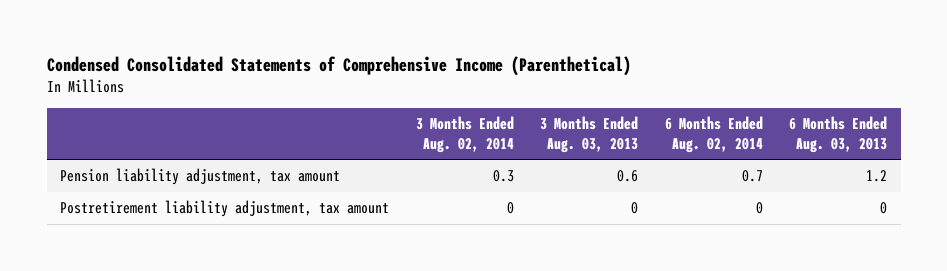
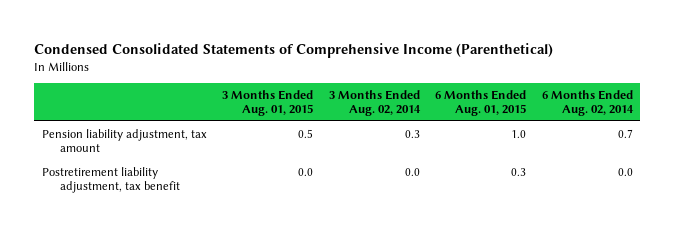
- | 3 Months Ended Aug. 02, 2014 | 3 Months Ended Aug. 03, 2013 | 6 Months Ended Aug. 02, 2014 | 6 Months Ended Aug. 03, 2013
+ | 3 Months Ended Aug. 01, 2015 | 3 Months Ended Aug. 02, 2014 | 6 Months Ended Aug. 01, 2015 | 6 Months Ended Aug. 02, 2014
- Postretirement liability adjustment, tax amount | 0 | 0 | 0 | 0
+ Postretirement liability adjustment, tax benefit | 0.0 | 0.0 | 0.3 | 0.0

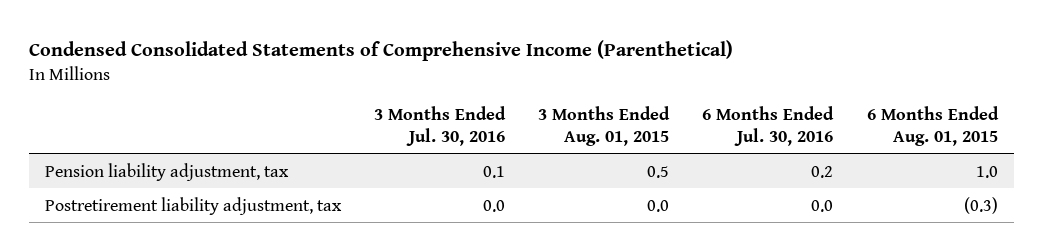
- | 3 Months Ended Aug. 01, 2015 | 3 Months Ended Aug. 02, 2014 | 6 Months Ended Aug. 01, 2015 | 6 Months Ended Aug. 02, 2014
+ | 3 Months Ended Jul. 30, 2016 | 3 Months Ended Aug. 01, 2015 | 6 Months Ended Jul. 30, 2016 | 6 Months Ended Aug. 01, 2015
- Pension liability adjustment, tax amount | 0.5 | 0.3 | 1.0 | 0.7
- Postretirement liability adjustment, tax benefit | 0.0 | 0.0 | 0.3 | 0.0
+ Pension liability adjustment, tax | 0.1 | 0.5 | 0.2 | 1.0
+ Postretirement liability adjustment, tax | 0.0 | 0.0 | 0.0 | (0.3)

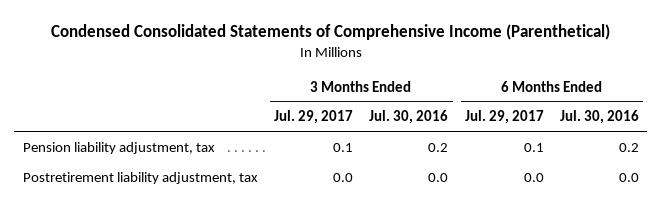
- | 3 Months Ended Jul. 30, 2016 | 3 Months Ended Aug. 01, 2015 | 6 Months Ended Jul. 30, 2016 | 6 Months Ended Aug. 01, 2015
+ | 3 Months Ended Jul. 29, 2017 | 3 Months Ended Jul. 30, 2016 | 6 Months Ended Jul. 29, 2017 | 6 Months Ended Jul. 30, 2016
- Pension liability adjustment, tax | 0.1 | 0.5 | 0.2 | 1.0
+ Pension liability adjustment, tax | 0.1 | 0.2 | 0.1 | 0.2

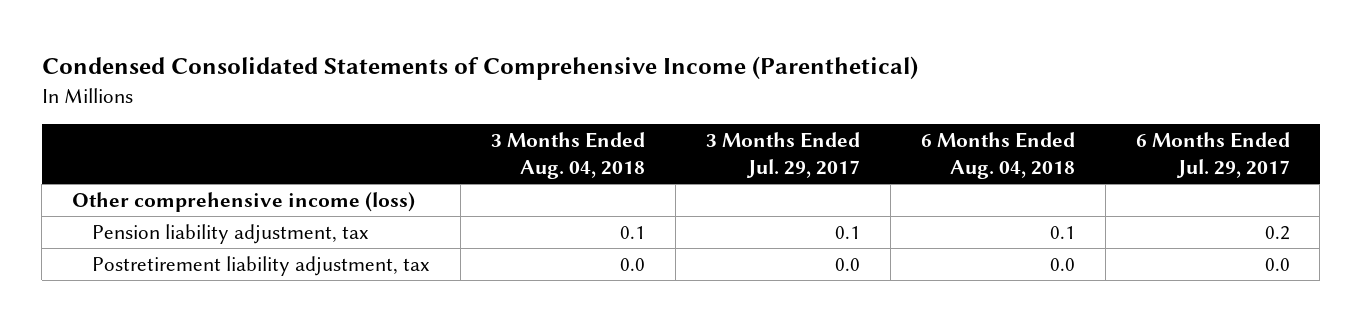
- | 3 Months Ended Jul. 29, 2017 | 3 Months Ended Jul. 30, 2016 | 6 Months Ended Jul. 29, 2017 | 6 Months Ended Jul. 30, 2016
+ | 3 Months Ended Aug. 04, 2018 | 3 Months Ended Jul. 29, 2017 | 6 Months Ended Aug. 04, 2018 | 6 Months Ended Jul. 29, 2017
- Pension liability adjustment, tax | 0.1 | 0.2 | 0.1 | 0.2
+ Other comprehensive income (loss)
+ Pension liability adjustment, tax | 0.1 | 0.1 | 0.1 | 0.2

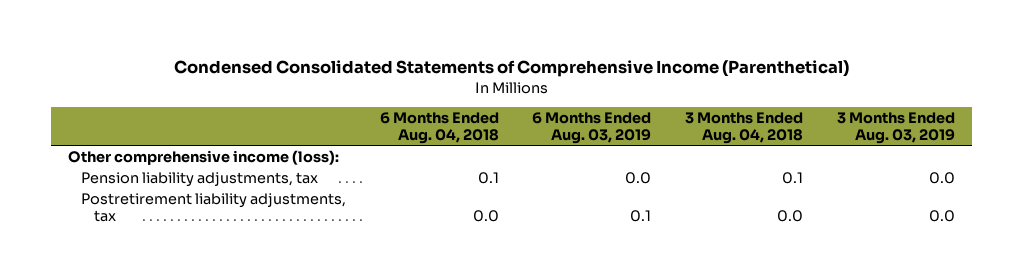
- | 3 Months Ended Aug. 04, 2018 | 3 Months Ended Jul. 29, 2017 | 6 Months Ended Aug. 04, 2018 | 6 Months Ended Jul. 29, 2017
+ | 6 Months Ended Aug. 04, 2018 | 6 Months Ended Aug. 03, 2019 | 3 Months Ended Aug. 04, 2018 | 3 Months Ended Aug. 03, 2019
- Other comprehensive income (loss)
- Pension liability adjustment, tax | 0.1 | 0.1 | 0.1 | 0.2
- Postretirement liability adjustment, tax | 0.0 | 0.0 | 0.0 | 0.0
+ Other comprehensive income (loss):
+ Pension liability adjustments, tax | 0.1 | 0.0 | 0.1 | 0.0
+ Postretirement liability adjustments, tax | 0.0 | 0.1 | 0.0 | 0.0

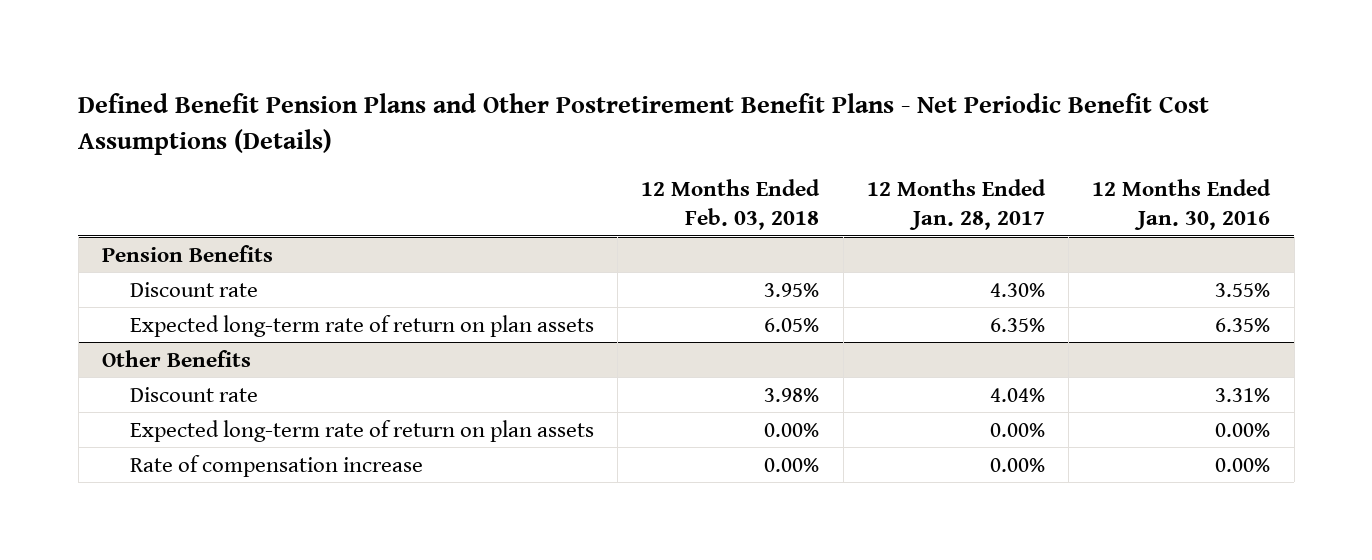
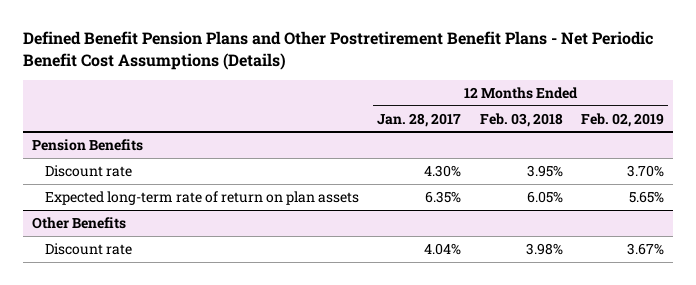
- | 12 Months Ended Feb. 03, 2018 | 12 Months Ended Jan. 28, 2017 | 12 Months Ended Jan. 30, 2016
+ | 12 Months Ended Jan. 28, 2017 | 12 Months Ended Feb. 03, 2018 | 12 Months Ended Feb. 02, 2019
@ Other Benefits
- Expected long-term rate of return on plan assets | 0.00% | 0.00% | 0.00%
- Rate of compensation increase | 0.00% | 0.00% | 0.00%

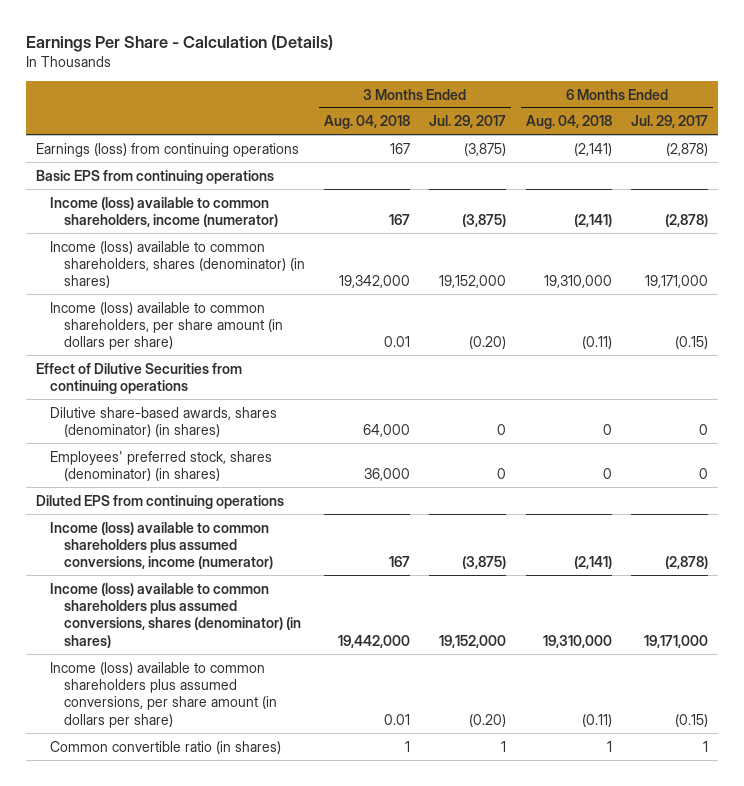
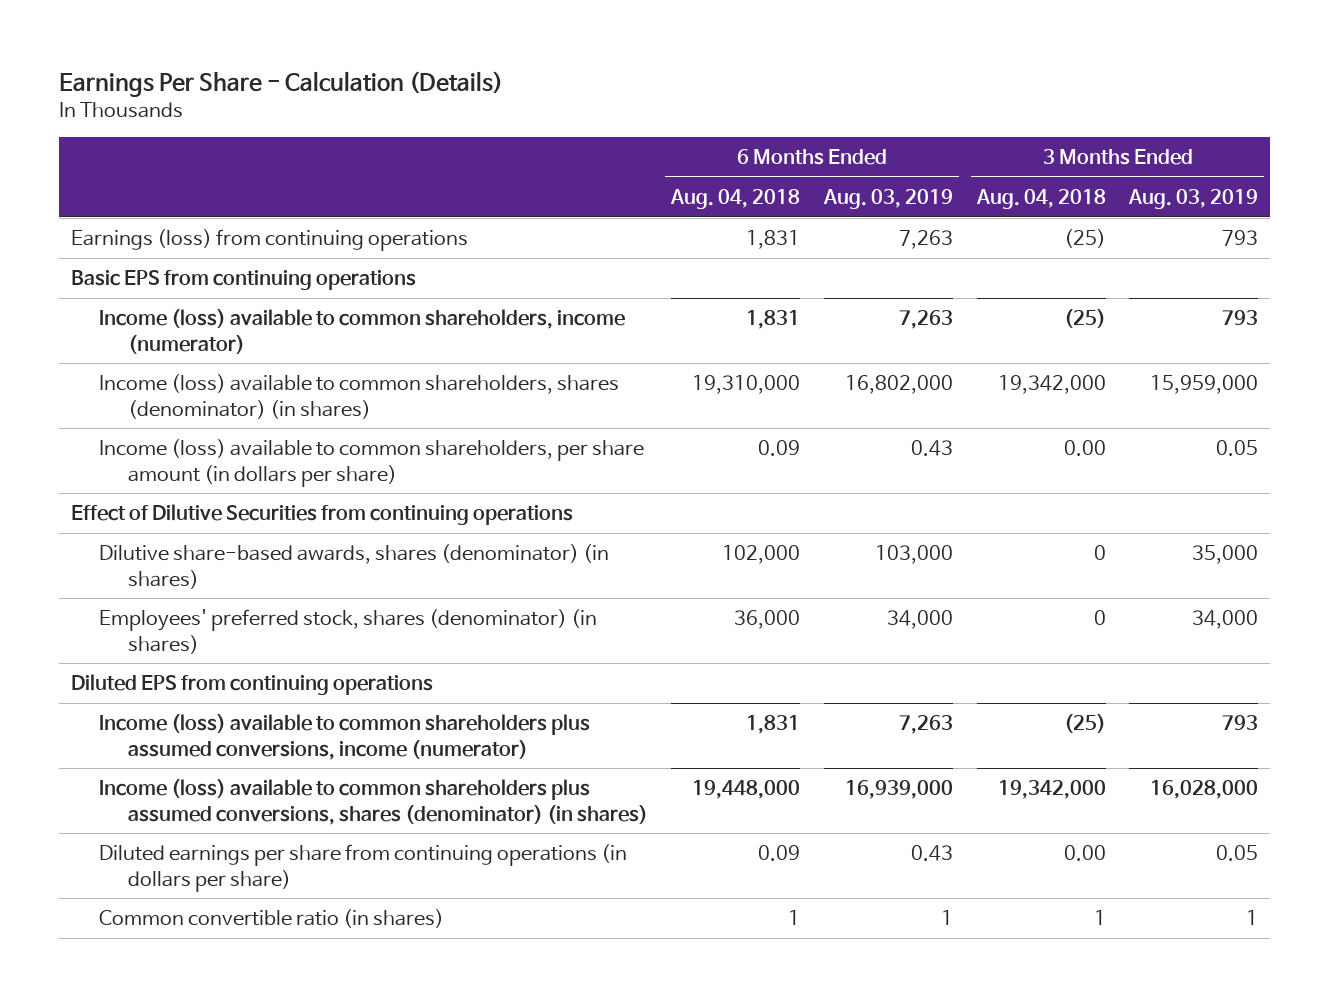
- | 3 Months Ended Aug. 04, 2018 | 3 Months Ended Jul. 29, 2017 | 6 Months Ended Aug. 04, 2018 | 6 Months Ended Jul. 29, 2017
+ | 6 Months Ended Aug. 04, 2018 | 6 Months Ended Aug. 03, 2019 | 3 Months Ended Aug. 04, 2018 | 3 Months Ended Aug. 03, 2019
- Earnings (loss) from continuing operations | 167 | (3,875) | (2,141) | (2,878)
+ Earnings (loss) from continuing operations | 1,831 | 7,263 | (25) | 793
- Income (loss) available to common shareholders, income (numerator) | 167 | (3,875) | (2,141) | (2,878)
+ Income (loss) available to common shareholders, income (numerator) | 1,831 | 7,263 | (25) | 793
- Income (loss) available to common shareholders, per share amount (in dollars per share) | 0.01 | (0.20) | (0.11) | (0.15)
+ Income (loss) available to common shareholders, per share amount (in dollars per share) | 0.09 | 0.43 | 0.00 | 0.05
- Dilutive share-based awards, shares (denominator) (in shares) | 64,000 | 0 | 0 | 0
- Employees' preferred stock, shares (denominator) (in shares) | 36,000 | 0 | 0 | 0
+ Dilutive share-based awards, shares (denominator) (in shares) | 102,000 | 103,000 | 0 | 35,000
+ Employees' preferred stock, shares (denominator) (in shares) | 36,000 | 34,000 | 0 | 34,000
- Income (loss) available to common shareholders plus assumed conversions, income (numerator) | 167 | (3,875) | (2,141) | (2,878)
- Income (loss) available to common shareholders plus assumed conversions, shares (denominator) (in shares) | 19,442,000 | 19,152,000 | 19,310,000 | 19,171,000
- Income (loss) available to common shareholders plus assumed conversions, per share amount (in dollars per share) | 0.01 | (0.20) | (0.11) | (0.15)
+ Income (loss) available to common shareholders plus assumed conversions, income (numerator) | 1,831 | 7,263 | (25) | 793
+ Income (loss) available to common shareholders plus assumed conversions, shares (denominator) (in shares) | 19,448,000 | 16,939,000 | 19,342,000 | 16,028,000
+ Diluted earnings per share from continuing operations (in dollars per share) | 0.09 | 0.43 | 0.00 | 0.05

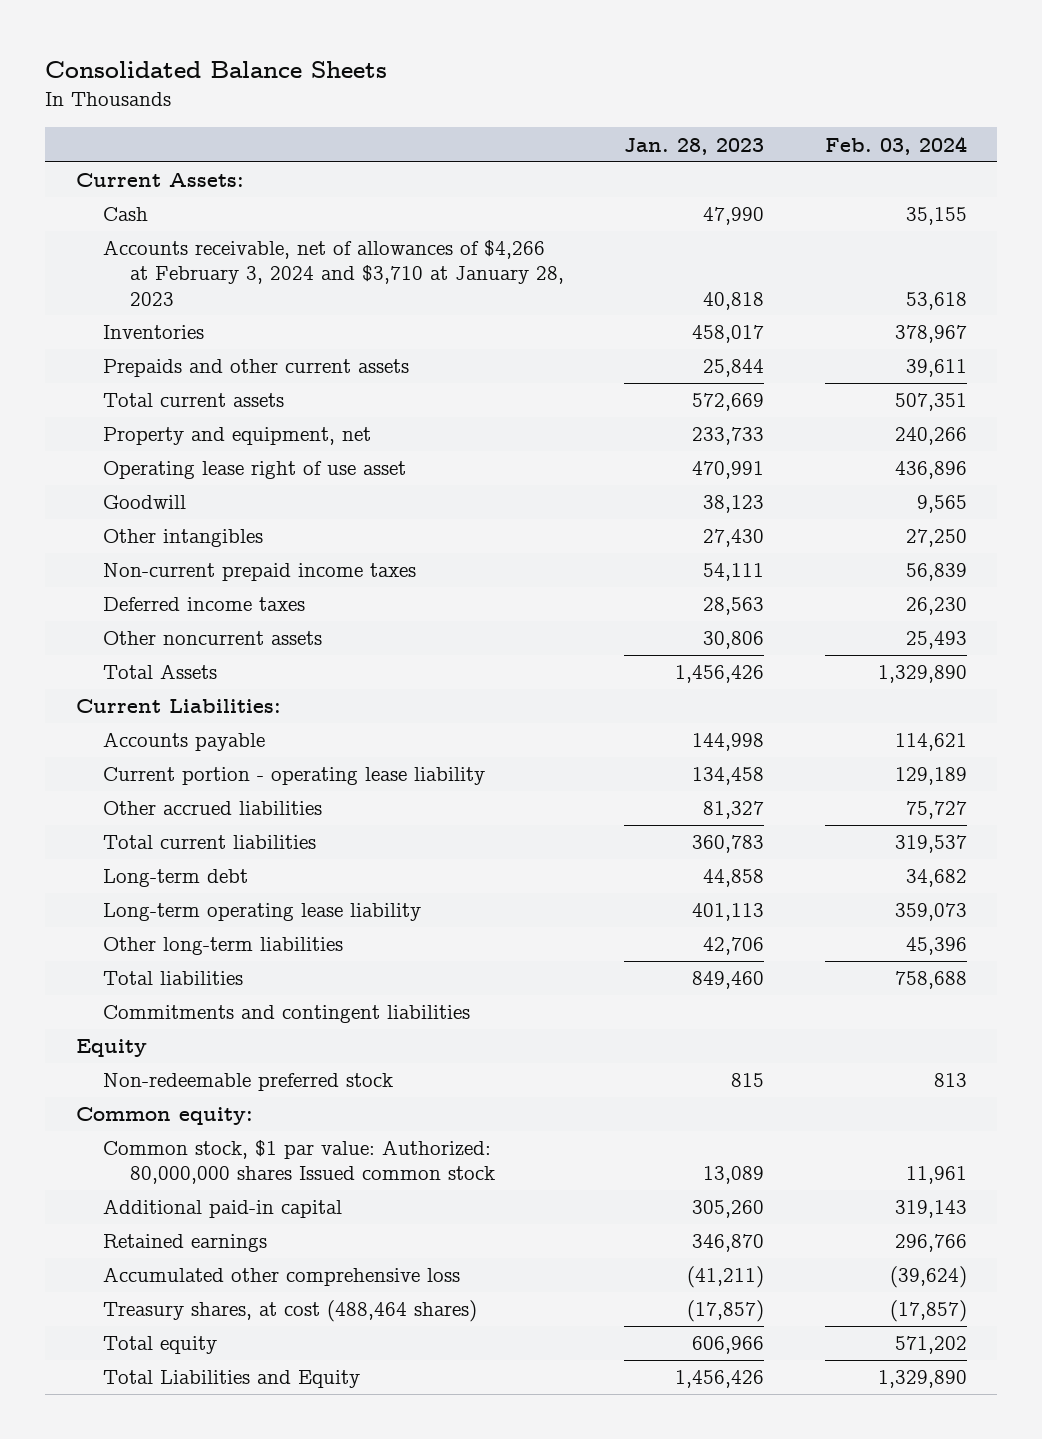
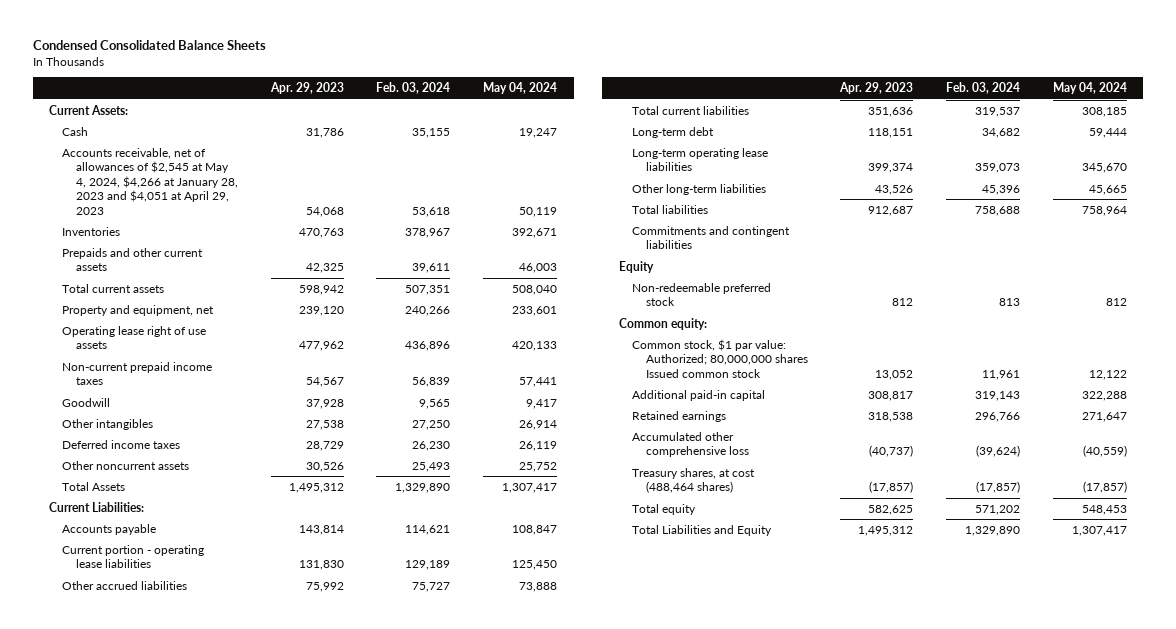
- Consolidated Balance Sheets
+ Condensed Consolidated Balance Sheets
- | Jan. 28, 2023 | Feb. 03, 2024
+ | Apr. 29, 2023 | Feb. 03, 2024 | May 04, 2024
- Accounts receivable, net of allowances of $4,266 at February 3, 2024 and $3,710 at January 28, 2023 | 40,818 | 53,618
+ Accounts receivable, net of allowances of $2,545 at May 4, 2024, $4,266 at January 28, 2023 and $4,051 at April 29, 2023 | 54,068 | 53,618 | 50,119
- Operating lease right of use asset | 470,991 | 436,896
+ Operating lease right of use assets | 477,962 | 436,896 | 420,133
moved up: Non-current prepaid income taxes | 54,567 | 56,839 | 57,441
- Current portion - operating lease liability | 134,458 | 129,189
+ Current portion - operating lease liabilities | 131,830 | 129,189 | 125,450
- Long-term operating lease liability | 401,113 | 359,073
+ Long-term operating lease liabilities | 399,374 | 359,073 | 345,670
- Common stock, $1 par value: Authorized: 80,000,000 shares Issued common stock | 13,089 | 11,961
+ Common stock, $1 par value: Authorized; 80,000,000 shares Issued common stock | 13,052 | 11,961 | 12,122

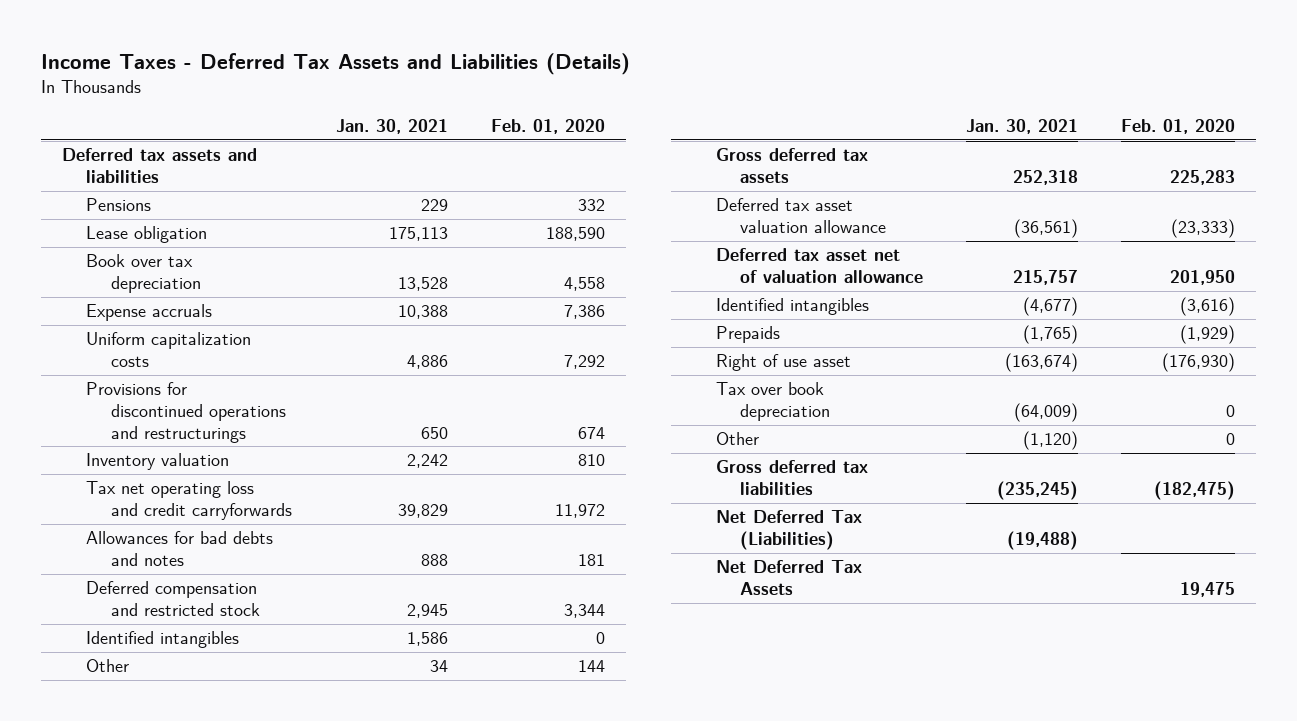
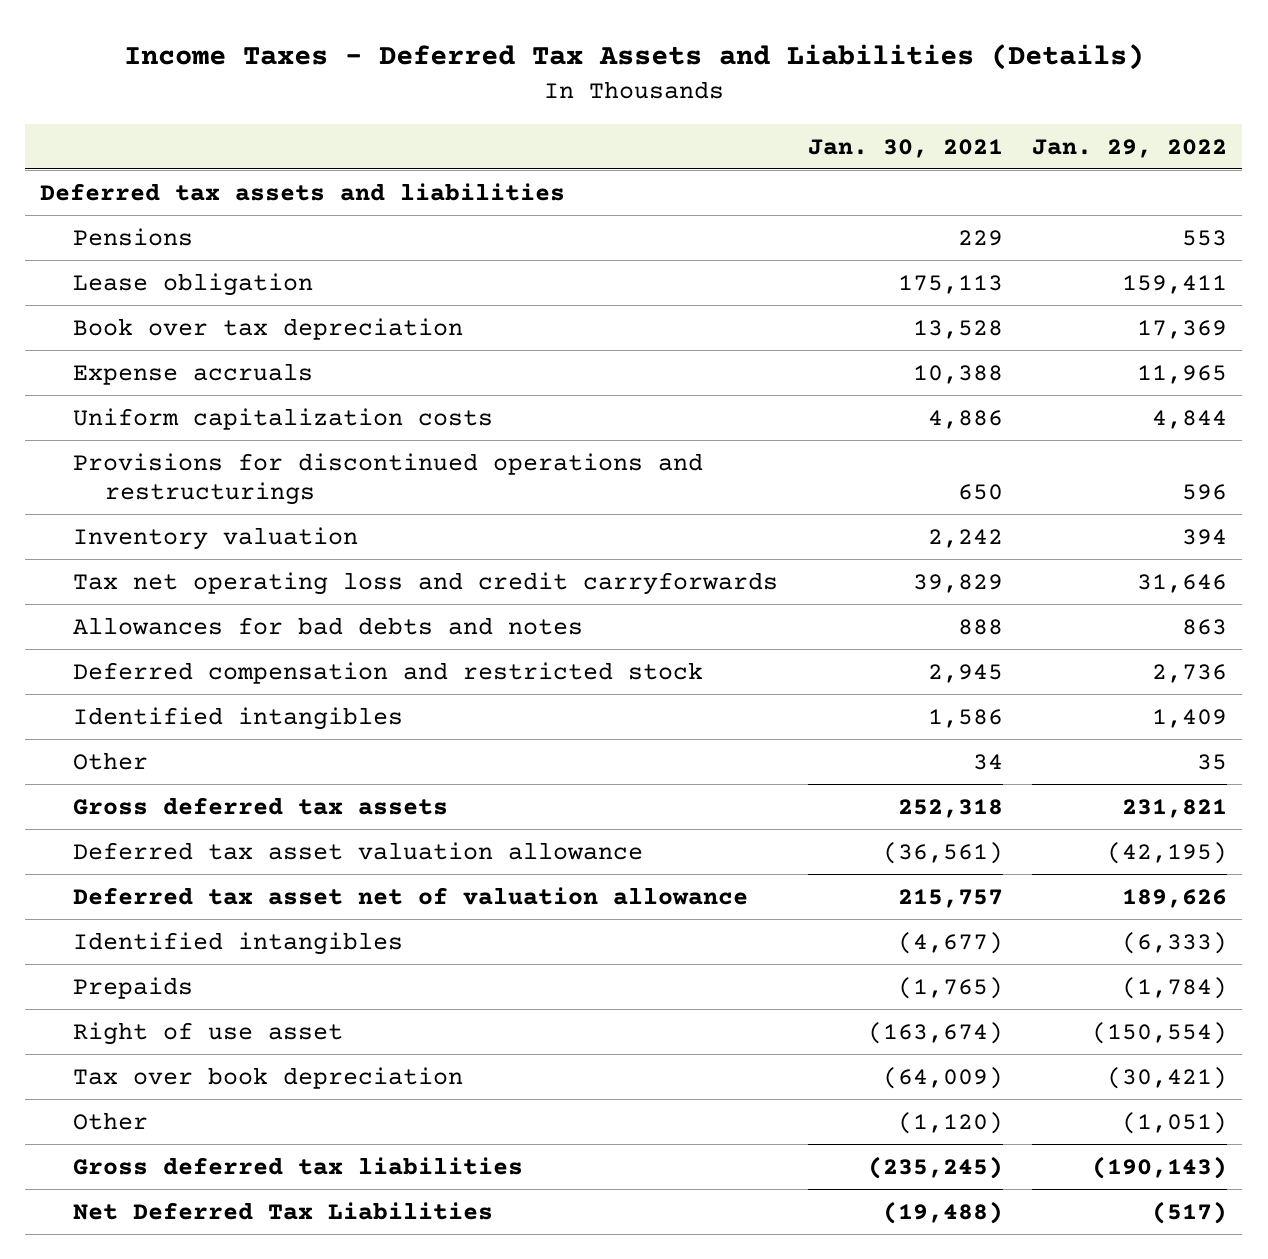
- | Jan. 30, 2021 | Feb. 01, 2020
+ | Jan. 30, 2021 | Jan. 29, 2022
- Net Deferred Tax (Liabilities) | (19,488) |
- Net Deferred Tax Assets | | 19,475
+ Net Deferred Tax Liabilities | (19,488) | (517)

